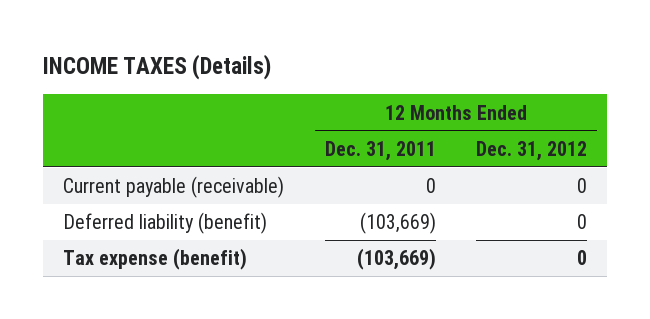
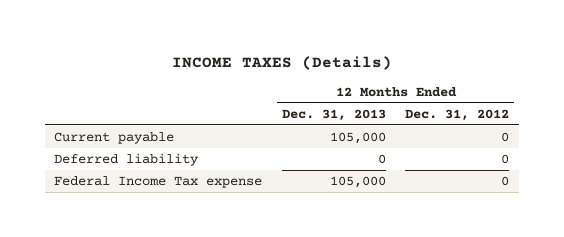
- | 12 Months Ended Dec. 31, 2011 | 12 Months Ended Dec. 31, 2012
+ | 12 Months Ended Dec. 31, 2013 | 12 Months Ended Dec. 31, 2012
- Current payable (receivable) | 0 | 0
- Deferred liability (benefit) | (103,669) | 0
- Tax expense (benefit) | (103,669) | 0
+ Current payable | 105,000 | 0
+ Deferred liability | 0 | 0
+ Federal Income Tax expense | 105,000 | 0

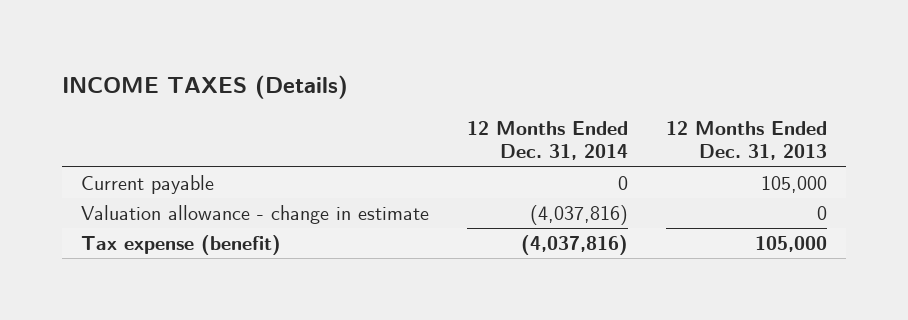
- | 12 Months Ended Dec. 31, 2013 | 12 Months Ended Dec. 31, 2012
+ | 12 Months Ended Dec. 31, 2014 | 12 Months Ended Dec. 31, 2013
- Deferred liability | 0 | 0
- Federal Income Tax expense | 105,000 | 0
+ Valuation allowance - change in estimate | (4,037,816) | 0
+ Tax expense (benefit) | (4,037,816) | 105,000

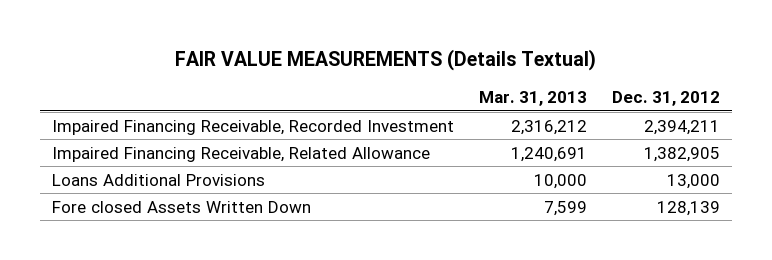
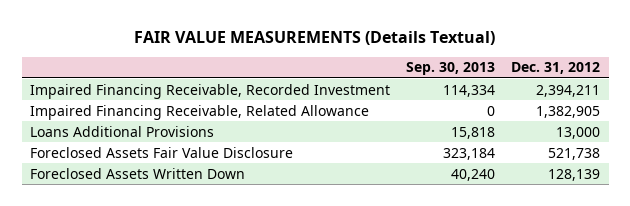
- | Mar. 31, 2013 | Dec. 31, 2012
+ | Sep. 30, 2013 | Dec. 31, 2012
- Fore closed Assets Written Down | 7,599 | 128,139
+ Foreclosed Assets Fair Value Disclosure | 323,184 | 521,738
+ Foreclosed Assets Written Down | 40,240 | 128,139

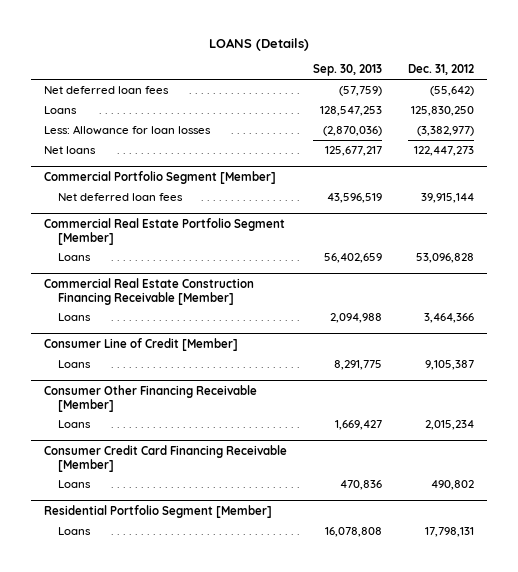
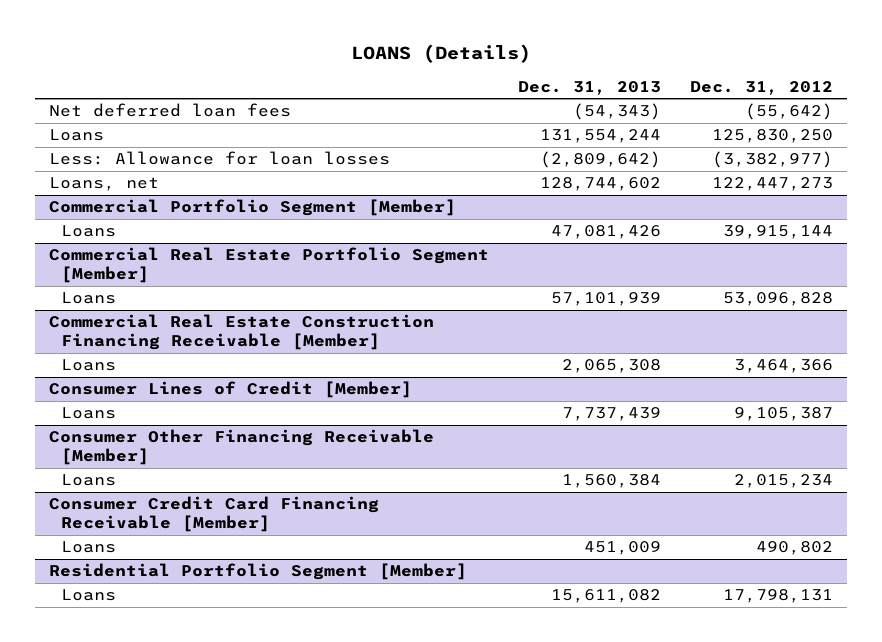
- | Sep. 30, 2013 | Dec. 31, 2012
+ | Dec. 31, 2013 | Dec. 31, 2012
- Net loans | 125,677,217 | 122,447,273
+ Loans, net | 128,744,602 | 122,447,273
@ Commercial Portfolio Segment [Member]
- Net deferred loan fees | 43,596,519 | 39,915,144
+ Loans | 47,081,426 | 39,915,144
- Consumer Line of Credit [Member]
+ Consumer Lines of Credit [Member]

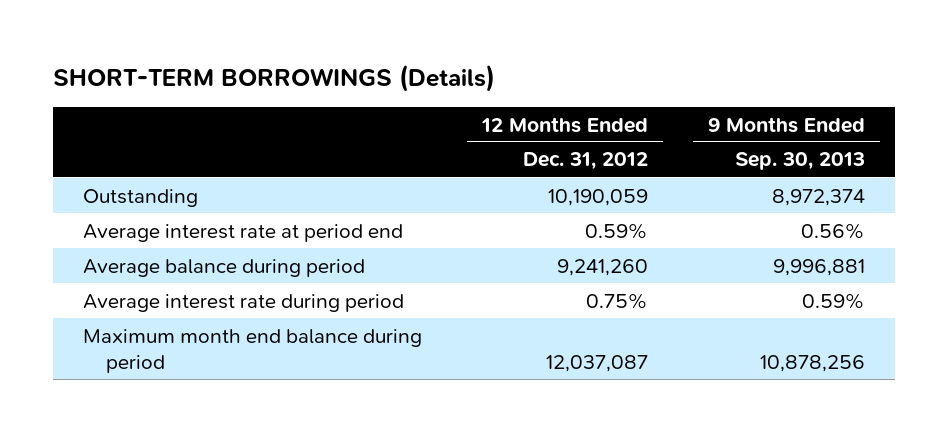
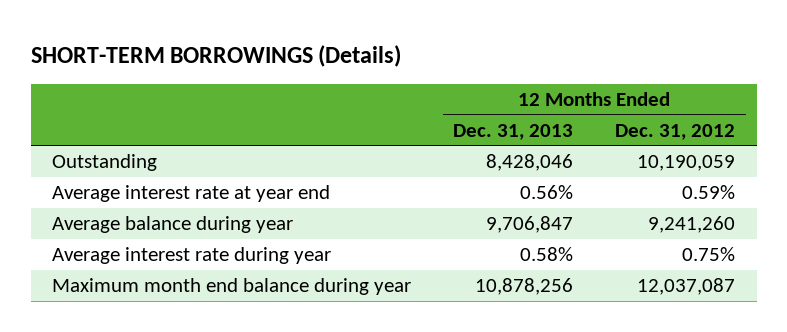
- | 12 Months Ended Dec. 31, 2012 | 9 Months Ended Sep. 30, 2013
+ | 12 Months Ended Dec. 31, 2013 | 12 Months Ended Dec. 31, 2012
- Average interest rate at period end | 0.59% | 0.56%
- Average balance during period | 9,241,260 | 9,996,881
- Average interest rate during period | 0.75% | 0.59%
- Maximum month end balance during period | 12,037,087 | 10,878,256
+ Average interest rate at year end | 0.56% | 0.59%
+ Average balance during year | 9,706,847 | 9,241,260
+ Average interest rate during year | 0.58% | 0.75%
+ Maximum month end balance during year | 10,878,256 | 12,037,087

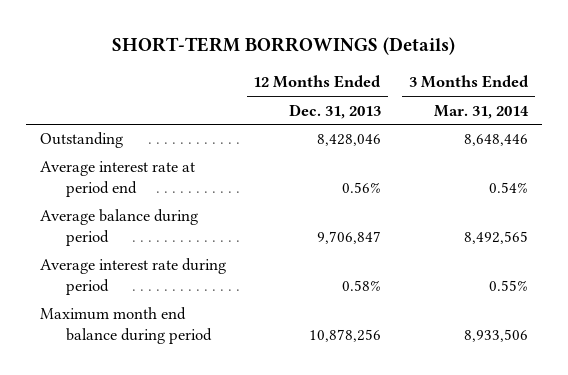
- | 12 Months Ended Dec. 31, 2013 | 12 Months Ended Dec. 31, 2012
+ | 12 Months Ended Dec. 31, 2013 | 3 Months Ended Mar. 31, 2014
- Average interest rate at year end | 0.56% | 0.59%
- Average balance during year | 9,706,847 | 9,241,260
- Average interest rate during year | 0.58% | 0.75%
- Maximum month end balance during year | 10,878,256 | 12,037,087
+ Average interest rate at period end | 0.56% | 0.54%
+ Average balance during period | 9,706,847 | 8,492,565
+ Average interest rate during period | 0.58% | 0.55%
+ Maximum month end balance during period | 10,878,256 | 8,933,506

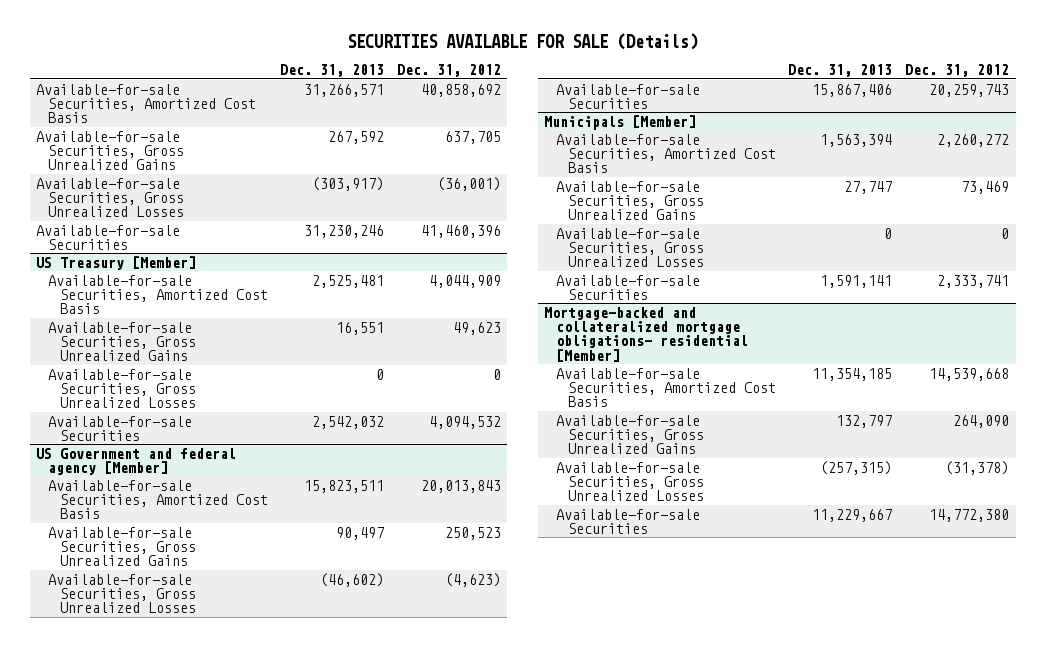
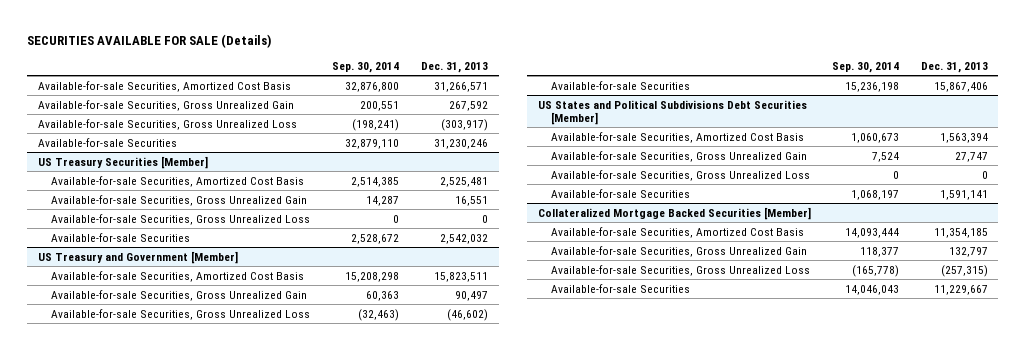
- | Dec. 31, 2013 | Dec. 31, 2012
+ | Sep. 30, 2014 | Dec. 31, 2013
- Available-for-sale Securities, Gross Unrealized Gains | 267,592 | 637,705
- Available-for-sale Securities, Gross Unrealized Losses | (303,917) | (36,001)
+ Available-for-sale Securities, Gross Unrealized Gain | 200,551 | 267,592
+ Available-for-sale Securities, Gross Unrealized Loss | (198,241) | (303,917)
- US Treasury [Member]
+ US Treasury Securities [Member]
- Available-for-sale Securities, Gross Unrealized Gains | 16,551 | 49,623
- Available-for-sale Securities, Gross Unrealized Losses | 0 | 0
+ Available-for-sale Securities, Gross Unrealized Gain | 14,287 | 16,551
+ Available-for-sale Securities, Gross Unrealized Loss | 0 | 0
- US Government and federal agency [Member]
+ US Treasury and Government [Member]
- Available-for-sale Securities, Gross Unrealized Gains | 90,497 | 250,523
- Available-for-sale Securities, Gross Unrealized Losses | (46,602) | (4,623)
+ Available-for-sale Securities, Gross Unrealized Gain | 60,363 | 90,497
+ Available-for-sale Securities, Gross Unrealized Loss | (32,463) | (46,602)
- Municipals [Member]
+ US States and Political Subdivisions Debt Securities [Member]
- Available-for-sale Securities, Gross Unrealized Gains | 27,747 | 73,469
- Available-for-sale Securities, Gross Unrealized Losses | 0 | 0
+ Available-for-sale Securities, Gross Unrealized Gain | 7,524 | 27,747
+ Available-for-sale Securities, Gross Unrealized Loss | 0 | 0
- Mortgage-backed and collateralized mortgage obligations- residential [Member]
+ Collateralized Mortgage Backed Securities [Member]
- Available-for-sale Securities, Gross Unrealized Gains | 132,797 | 264,090
- Available-for-sale Securities, Gross Unrealized Losses | (257,315) | (31,378)
+ Available-for-sale Securities, Gross Unrealized Gain | 118,377 | 132,797
+ Available-for-sale Securities, Gross Unrealized Loss | (165,778) | (257,315)

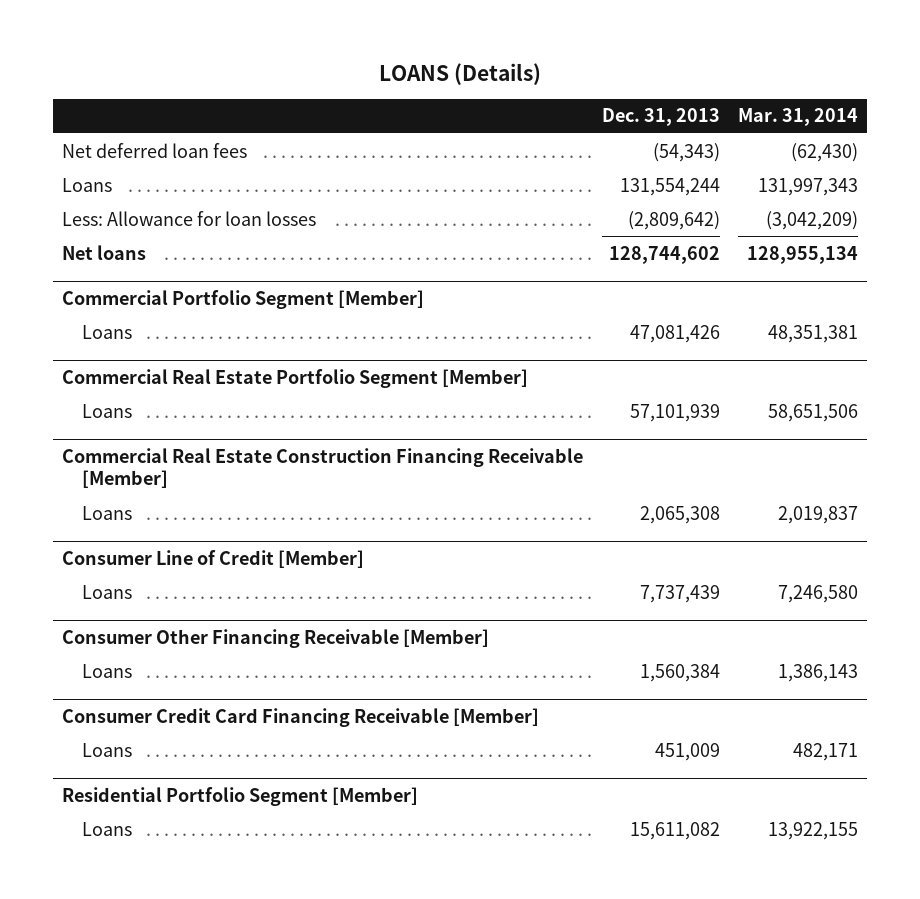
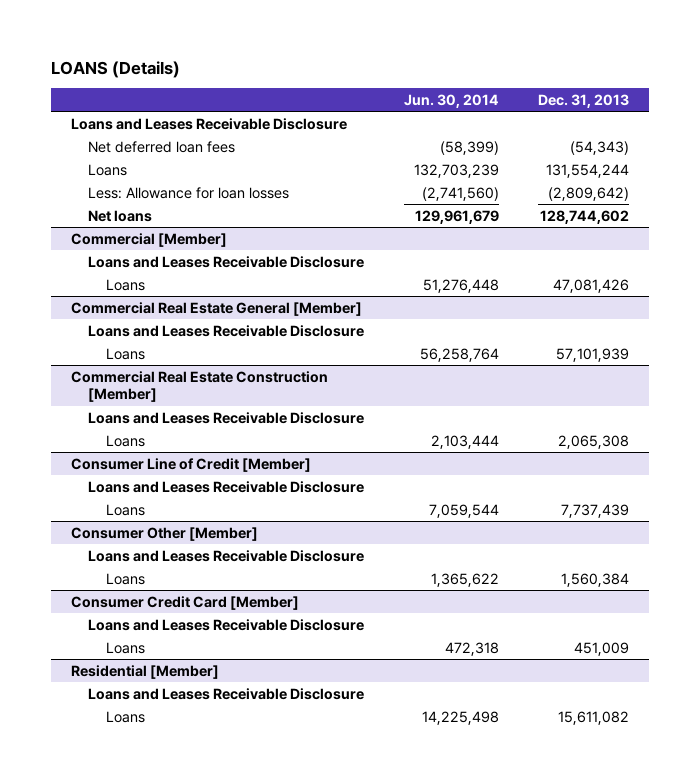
- | Dec. 31, 2013 | Mar. 31, 2014
+ | Jun. 30, 2014 | Dec. 31, 2013
+ Loans and Leases Receivable Disclosure
- Commercial Portfolio Segment [Member]
+ Commercial [Member]
+ Loans and Leases Receivable Disclosure
- Commercial Real Estate Portfolio Segment [Member]
+ Commercial Real Estate General [Member]
+ Loans and Leases Receivable Disclosure
- Commercial Real Estate Construction Financing Receivable [Member]
+ Commercial Real Estate Construction [Member]
+ Loans and Leases Receivable Disclosure
@ Consumer Line of Credit [Member]
+ Loans and Leases Receivable Disclosure
- Consumer Other Financing Receivable [Member]
+ Consumer Other [Member]
+ Loans and Leases Receivable Disclosure
- Consumer Credit Card Financing Receivable [Member]
+ Consumer Credit Card [Member]
+ Loans and Leases Receivable Disclosure
- Residential Portfolio Segment [Member]
+ Residential [Member]
+ Loans and Leases Receivable Disclosure

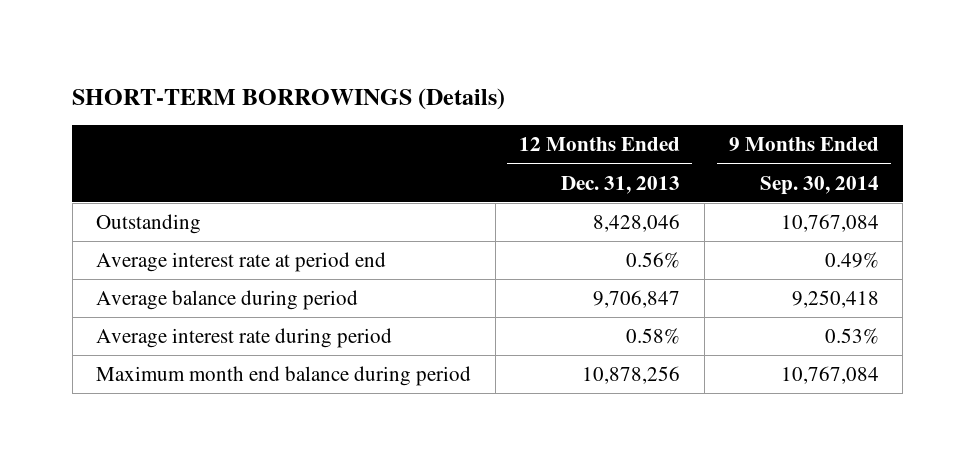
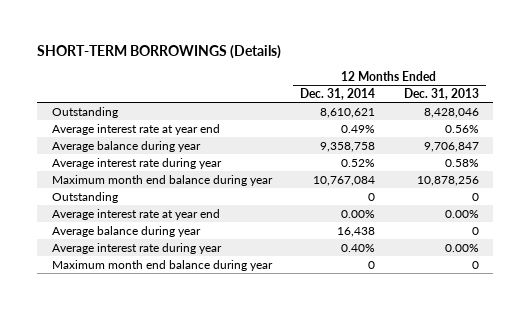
- | 12 Months Ended Dec. 31, 2013 | 9 Months Ended Sep. 30, 2014
+ | 12 Months Ended Dec. 31, 2014 | 12 Months Ended Dec. 31, 2013
- Average interest rate at period end | 0.56% | 0.49%
- Average balance during period | 9,706,847 | 9,250,418
- Average interest rate during period | 0.58% | 0.53%
- Maximum month end balance during period | 10,878,256 | 10,767,084
+ Average interest rate at year end | 0.49% | 0.56%
+ Average balance during year | 9,358,758 | 9,706,847
+ Average interest rate during year | 0.52% | 0.58%
+ Maximum month end balance during year | 10,767,084 | 10,878,256
+ Outstanding | 0 | 0
+ Average interest rate at year end | 0.00% | 0.00%
+ Average balance during year | 16,438 | 0
+ Average interest rate during year | 0.40% | 0.00%
+ Maximum month end balance during year | 0 | 0

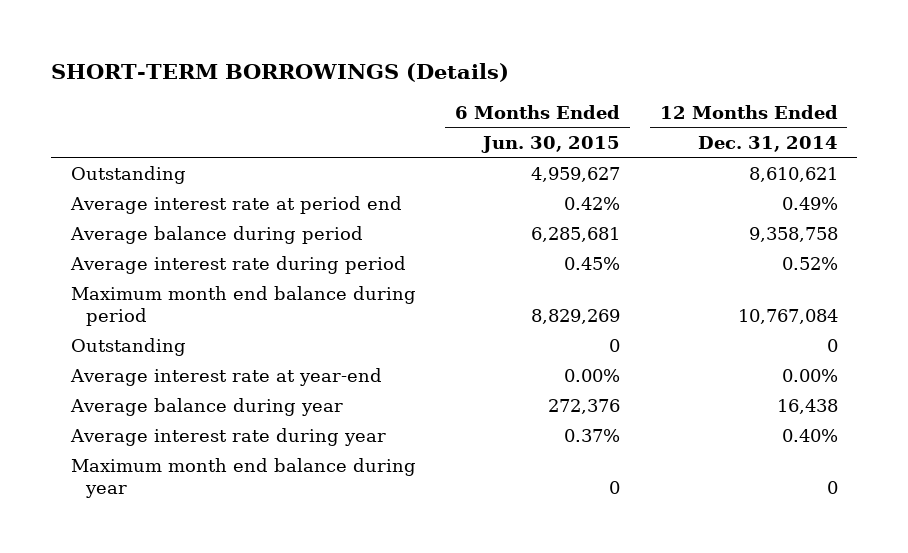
- | 12 Months Ended Dec. 31, 2014 | 12 Months Ended Dec. 31, 2013
+ | 6 Months Ended Jun. 30, 2015 | 12 Months Ended Dec. 31, 2014
- Average interest rate at year end | 0.49% | 0.56%
- Average balance during year | 9,358,758 | 9,706,847
- Average interest rate during year | 0.52% | 0.58%
- Maximum month end balance during year | 10,767,084 | 10,878,256
+ Average interest rate at period end | 0.42% | 0.49%
+ Average balance during period | 6,285,681 | 9,358,758
+ Average interest rate during period | 0.45% | 0.52%
+ Maximum month end balance during period | 8,829,269 | 10,767,084
- Average interest rate at year end | 0.00% | 0.00%
+ Average interest rate at year-end | 0.00% | 0.00%

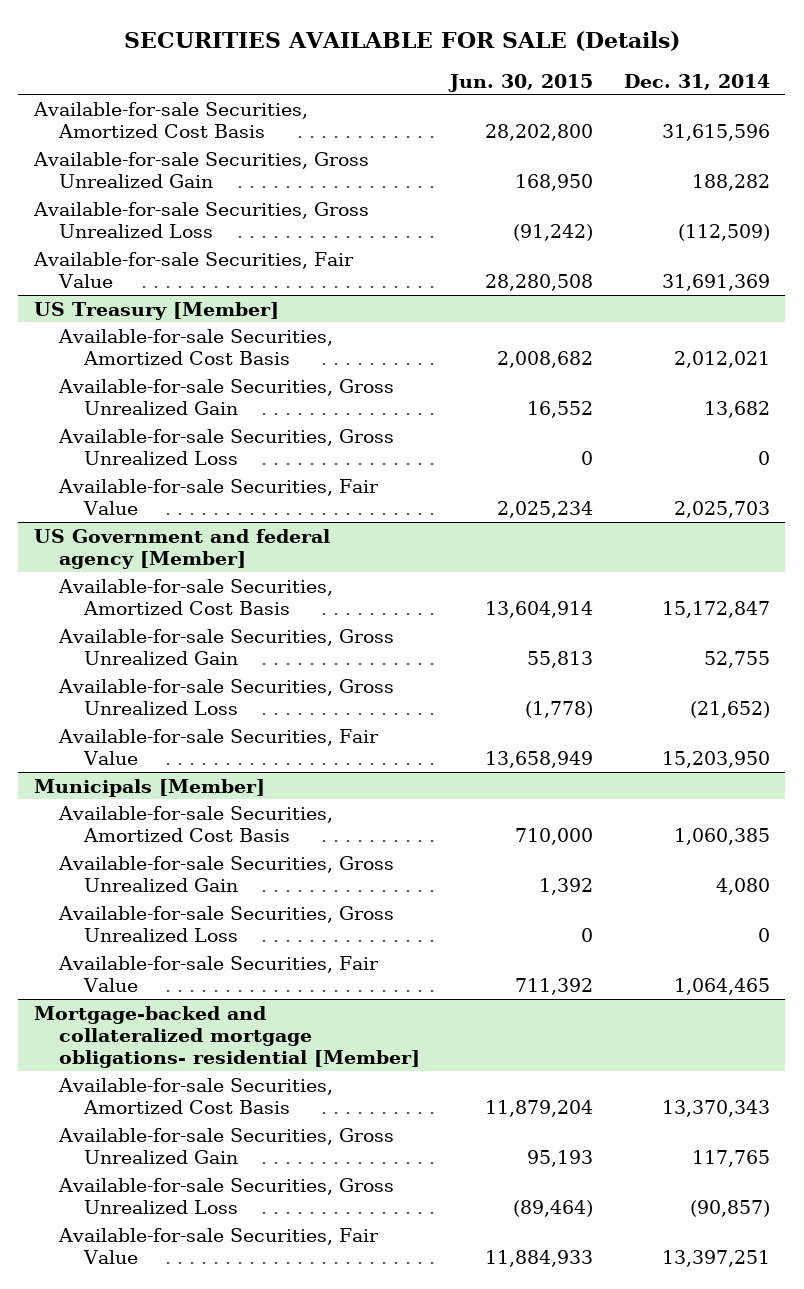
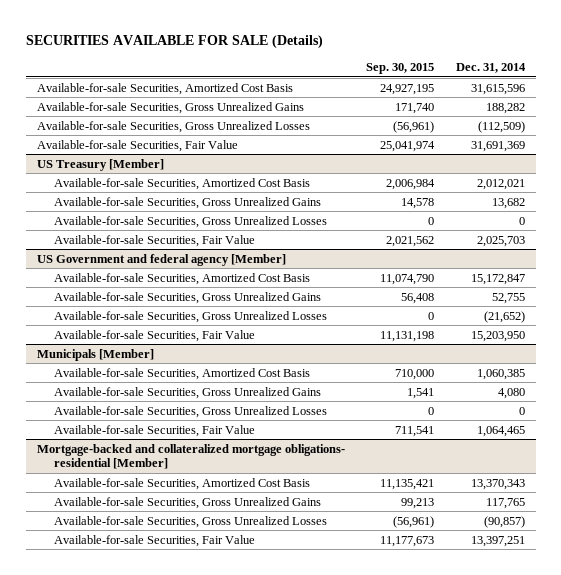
- | Jun. 30, 2015 | Dec. 31, 2014
+ | Sep. 30, 2015 | Dec. 31, 2014
- Available-for-sale Securities, Gross Unrealized Gain | 168,950 | 188,282
- Available-for-sale Securities, Gross Unrealized Loss | (91,242) | (112,509)
+ Available-for-sale Securities, Gross Unrealized Gains | 171,740 | 188,282
+ Available-for-sale Securities, Gross Unrealized Losses | (56,961) | (112,509)
@ US Treasury [Member]
- Available-for-sale Securities, Gross Unrealized Gain | 16,552 | 13,682
- Available-for-sale Securities, Gross Unrealized Loss | 0 | 0
+ Available-for-sale Securities, Gross Unrealized Gains | 14,578 | 13,682
+ Available-for-sale Securities, Gross Unrealized Losses | 0 | 0
@ US Government and federal agency [Member]
- Available-for-sale Securities, Gross Unrealized Gain | 55,813 | 52,755
- Available-for-sale Securities, Gross Unrealized Loss | (1,778) | (21,652)
+ Available-for-sale Securities, Gross Unrealized Gains | 56,408 | 52,755
+ Available-for-sale Securities, Gross Unrealized Losses | 0 | (21,652)
@ Municipals [Member]
- Available-for-sale Securities, Gross Unrealized Gain | 1,392 | 4,080
- Available-for-sale Securities, Gross Unrealized Loss | 0 | 0
+ Available-for-sale Securities, Gross Unrealized Gains | 1,541 | 4,080
+ Available-for-sale Securities, Gross Unrealized Losses | 0 | 0
@ Mortgage-backed and collateralized mortgage obligations- residential [Member]
- Available-for-sale Securities, Gross Unrealized Gain | 95,193 | 117,765
- Available-for-sale Securities, Gross Unrealized Loss | (89,464) | (90,857)
+ Available-for-sale Securities, Gross Unrealized Gains | 99,213 | 117,765
+ Available-for-sale Securities, Gross Unrealized Losses | (56,961) | (90,857)

